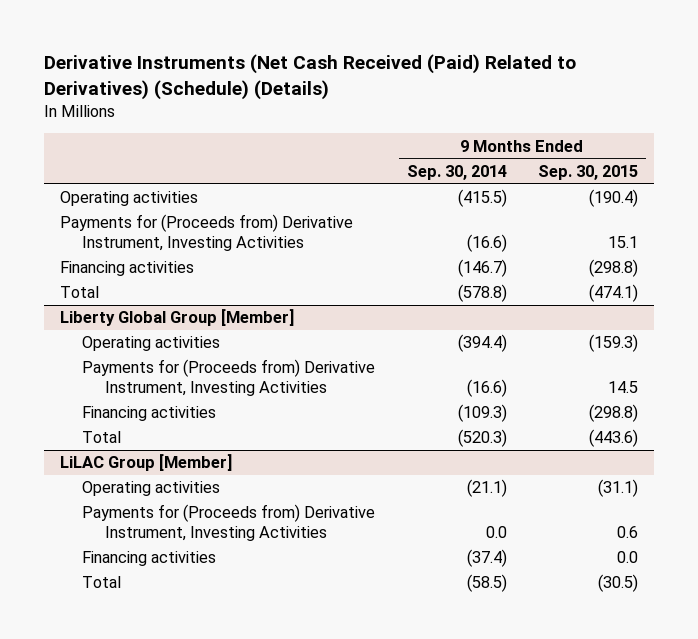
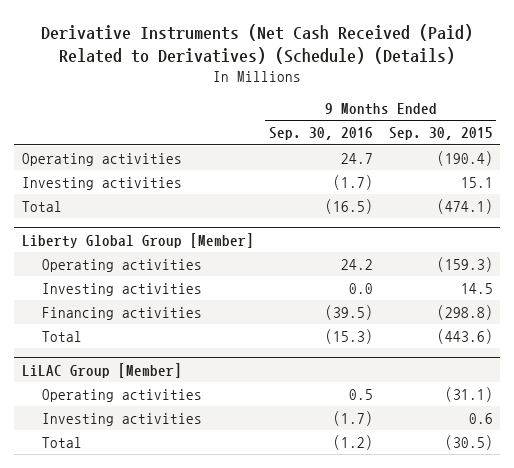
- | 9 Months Ended Sep. 30, 2014 | 9 Months Ended Sep. 30, 2015
+ | 9 Months Ended Sep. 30, 2016 | 9 Months Ended Sep. 30, 2015
- Payments for (Proceeds from) Derivative Instrument, Investing Activities | (16.6) | 15.1
- Financing activities | (146.7) | (298.8)
+ Investing activities | (1.7) | 15.1
@ Liberty Global Group [Member]
- Payments for (Proceeds from) Derivative Instrument, Investing Activities | (16.6) | 14.5
+ Investing activities | 0.0 | 14.5
@ LiLAC Group [Member]
- Payments for (Proceeds from) Derivative Instrument, Investing Activities | 0.0 | 0.6
- Financing activities | (37.4) | 0.0
+ Investing activities | (1.7) | 0.6

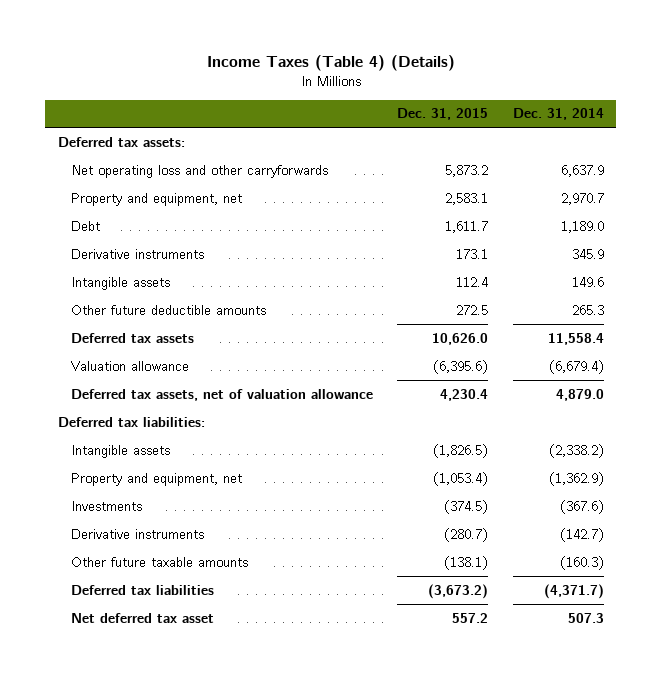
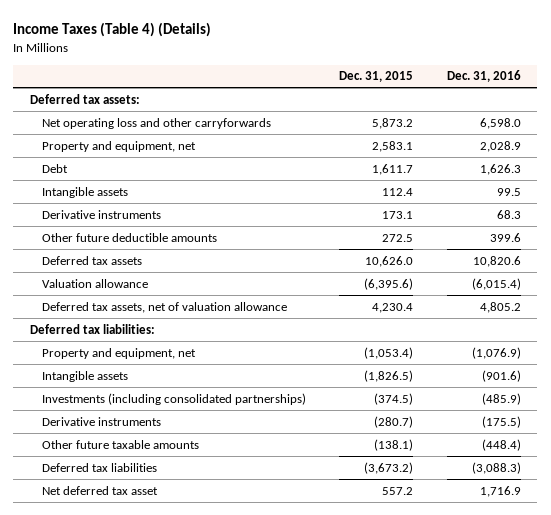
- | Dec. 31, 2015 | Dec. 31, 2014
+ | Dec. 31, 2015 | Dec. 31, 2016
moved down: Derivative instruments | 173.1 | 68.3
- Investments | (374.5) | (367.6)
moved down: Intangible assets | (1,826.5) | (901.6)
+ Investments (including consolidated partnerships) | (374.5) | (485.9)

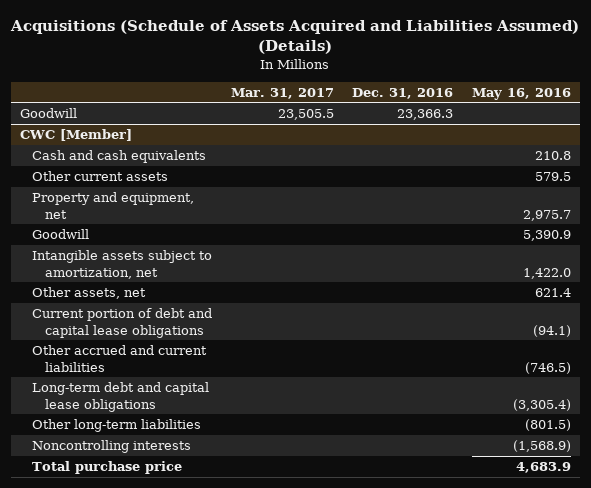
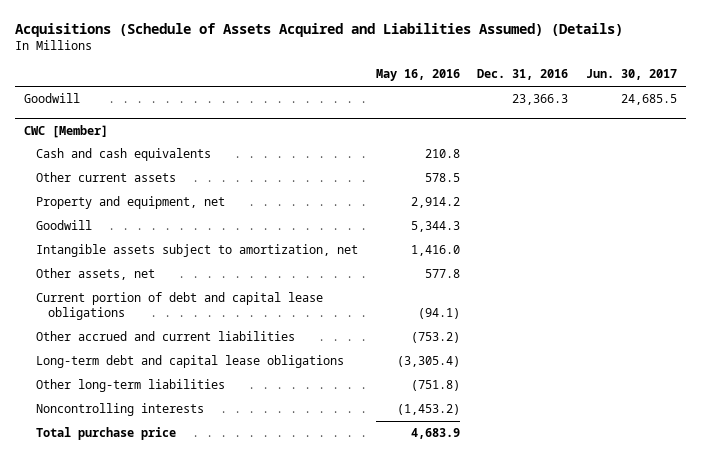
- | Mar. 31, 2017 | Dec. 31, 2016 | May 16, 2016
+ | May 16, 2016 | Dec. 31, 2016 | Jun. 30, 2017
@ CWC [Member]
- Other current assets | | | 579.5
- Property and equipment, net | | | 2,975.7
- Goodwill | | | 5,390.9
- Intangible assets subject to amortization, net | | | 1,422.0
- Other assets, net | | | 621.4
+ Other current assets | 578.5 | |
+ Property and equipment, net | 2,914.2 | |
+ Goodwill | 5,344.3 | |
+ Intangible assets subject to amortization, net | 1,416.0 | |
+ Other assets, net | 577.8 | |
- Other accrued and current liabilities | | | (746.5)
+ Other accrued and current liabilities | (753.2) | |
- Other long-term liabilities | | | (801.5)
- Noncontrolling interests | | | (1,568.9)
+ Other long-term liabilities | (751.8) | |
+ Noncontrolling interests | (1,453.2) | |

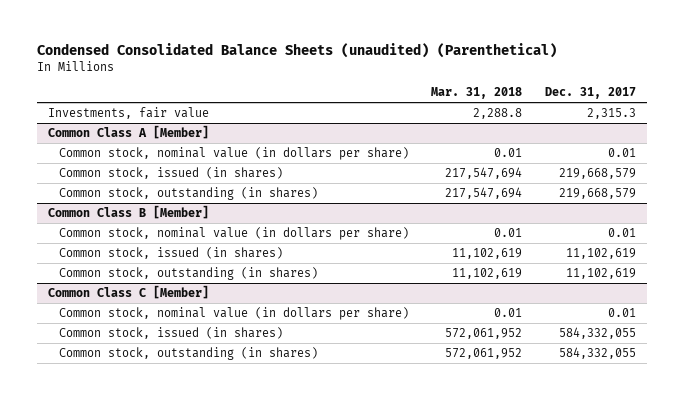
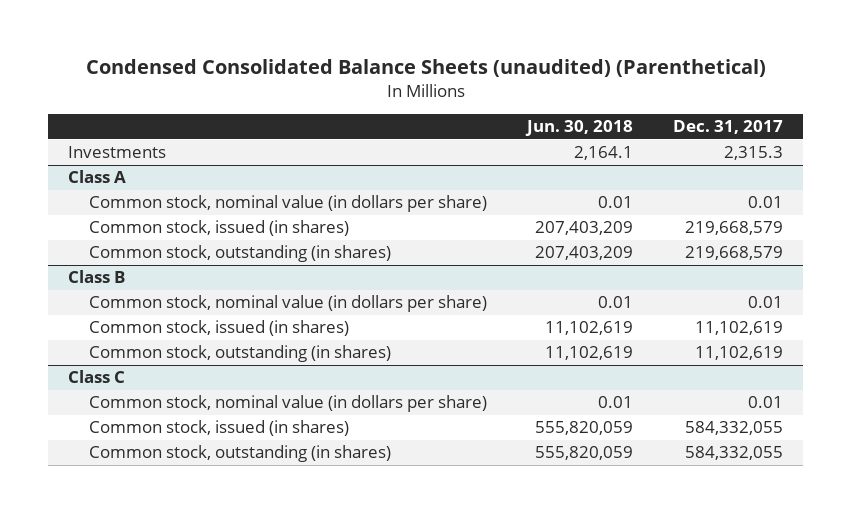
- | Mar. 31, 2018 | Dec. 31, 2017
+ | Jun. 30, 2018 | Dec. 31, 2017
- Investments, fair value | 2,288.8 | 2,315.3
- Common Class A [Member]
+ Investments | 2,164.1 | 2,315.3
+ Class A
- Common Class B [Member]
+ Class B
- Common Class C [Member]
+ Class C

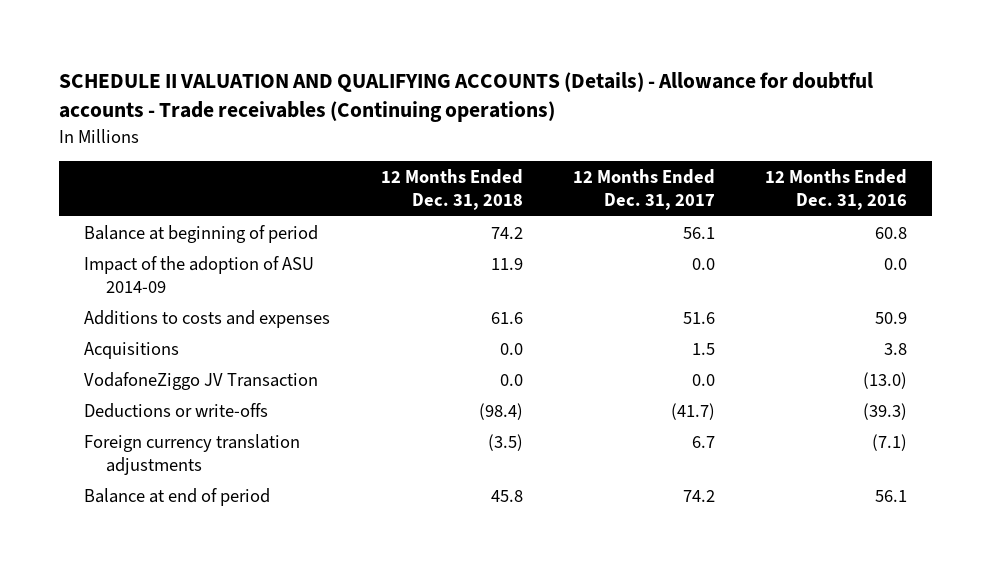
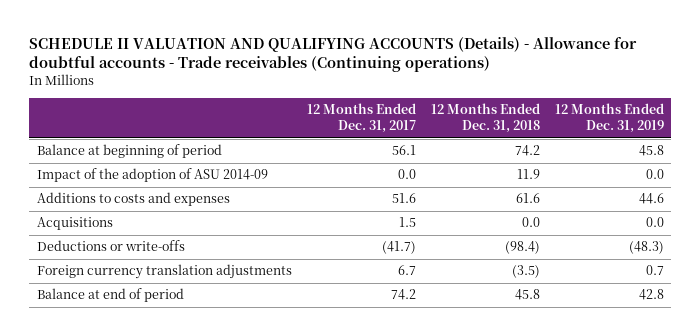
- | 12 Months Ended Dec. 31, 2018 | 12 Months Ended Dec. 31, 2017 | 12 Months Ended Dec. 31, 2016
+ | 12 Months Ended Dec. 31, 2017 | 12 Months Ended Dec. 31, 2018 | 12 Months Ended Dec. 31, 2019
- VodafoneZiggo JV Transaction | 0.0 | 0.0 | (13.0)

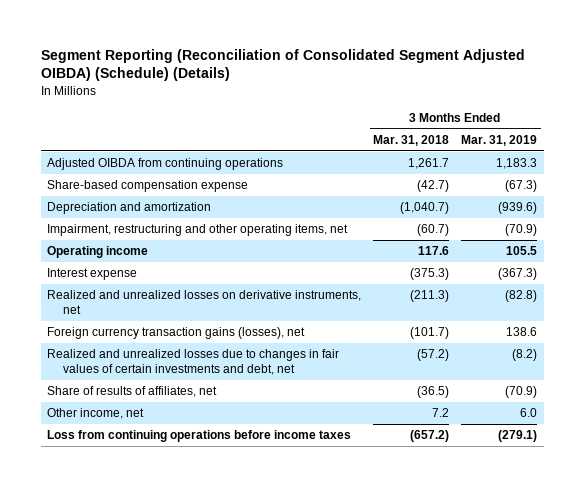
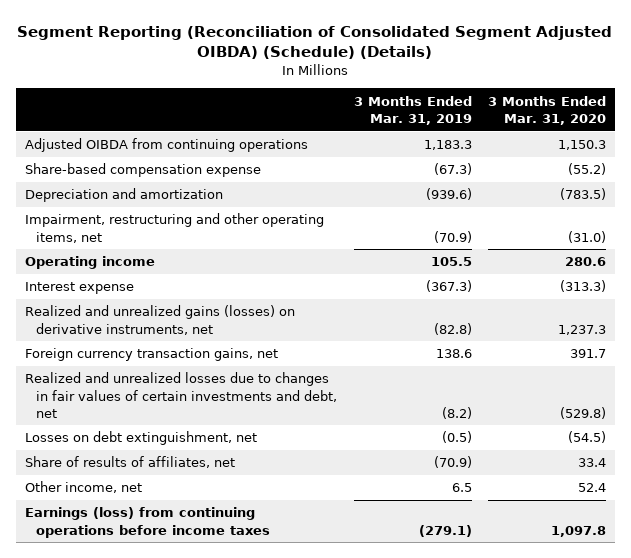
- | 3 Months Ended Mar. 31, 2018 | 3 Months Ended Mar. 31, 2019
+ | 3 Months Ended Mar. 31, 2019 | 3 Months Ended Mar. 31, 2020
- Realized and unrealized losses on derivative instruments, net | (211.3) | (82.8)
- Foreign currency transaction gains (losses), net | (101.7) | 138.6
+ Realized and unrealized gains (losses) on derivative instruments, net | (82.8) | 1,237.3
+ Foreign currency transaction gains, net | 138.6 | 391.7
+ Losses on debt extinguishment, net | (0.5) | (54.5)
- Other income, net | 7.2 | 6.0
- Loss from continuing operations before income taxes | (657.2) | (279.1)
+ Other income, net | 6.5 | 52.4
+ Earnings (loss) from continuing operations before income taxes | (279.1) | 1,097.8

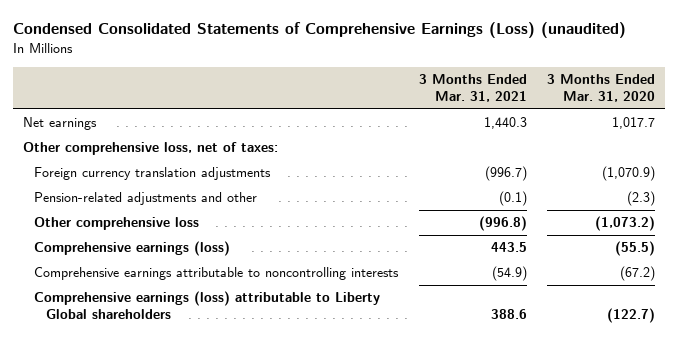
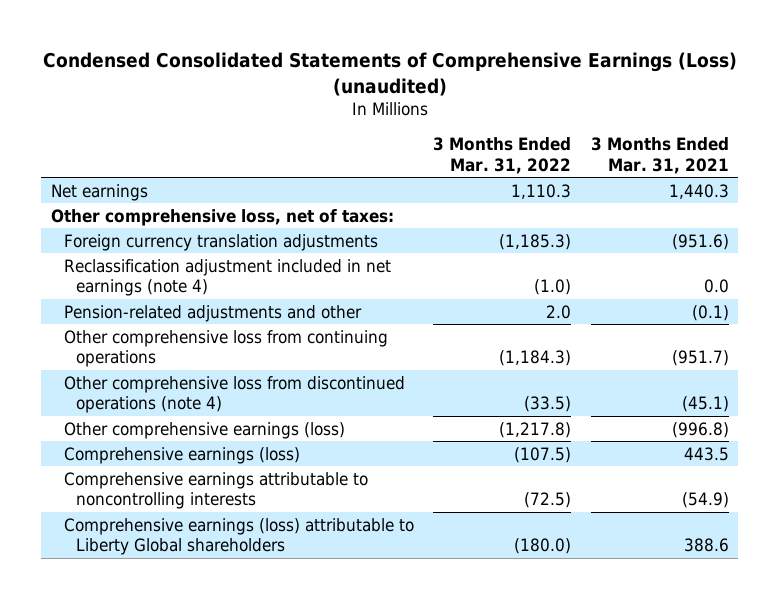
- | 3 Months Ended Mar. 31, 2021 | 3 Months Ended Mar. 31, 2020
+ | 3 Months Ended Mar. 31, 2022 | 3 Months Ended Mar. 31, 2021
- Foreign currency translation adjustments | (996.7) | (1,070.9)
+ Foreign currency translation adjustments | (1,185.3) | (951.6)
+ Reclassification adjustment included in net earnings (note 4) | (1.0) | 0.0
- Other comprehensive loss | (996.8) | (1,073.2)
+ Other comprehensive loss from continuing operations | (1,184.3) | (951.7)
+ Other comprehensive loss from discontinued operations (note 4) | (33.5) | (45.1)
+ Other comprehensive earnings (loss) | (1,217.8) | (996.8)

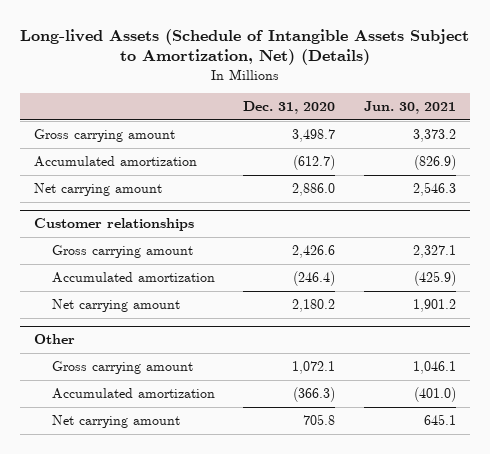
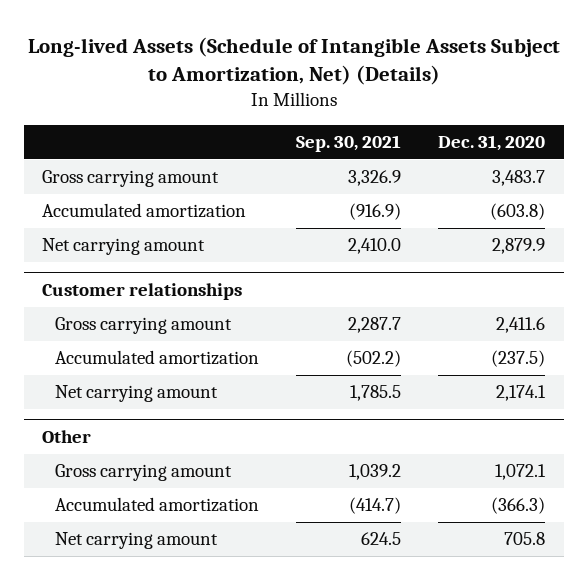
- | Dec. 31, 2020 | Jun. 30, 2021
+ | Sep. 30, 2021 | Dec. 31, 2020
- Gross carrying amount | 3,498.7 | 3,373.2
- Accumulated amortization | (612.7) | (826.9)
- Net carrying amount | 2,886.0 | 2,546.3
+ Gross carrying amount | 3,326.9 | 3,483.7
+ Accumulated amortization | (916.9) | (603.8)
+ Net carrying amount | 2,410.0 | 2,879.9
@ Customer relationships
- Gross carrying amount | 2,426.6 | 2,327.1
- Accumulated amortization | (246.4) | (425.9)
- Net carrying amount | 2,180.2 | 1,901.2
+ Gross carrying amount | 2,287.7 | 2,411.6
+ Accumulated amortization | (502.2) | (237.5)
+ Net carrying amount | 1,785.5 | 2,174.1

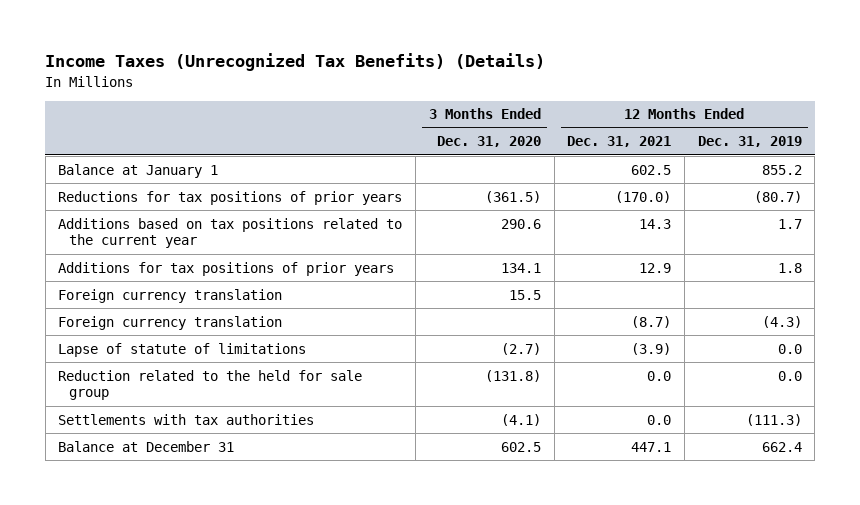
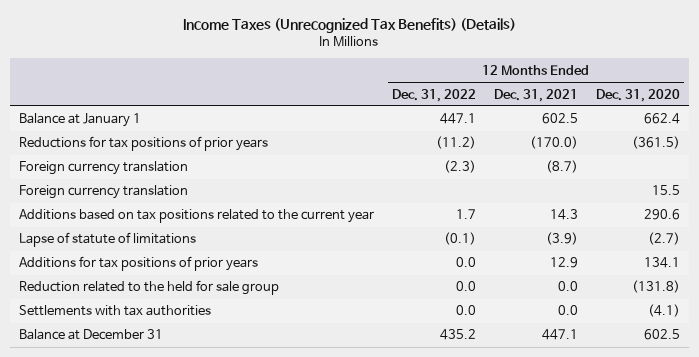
- | 3 Months Ended Dec. 31, 2020 | 12 Months Ended Dec. 31, 2021 | 12 Months Ended Dec. 31, 2019
+ | 12 Months Ended Dec. 31, 2022 | 12 Months Ended Dec. 31, 2021 | 12 Months Ended Dec. 31, 2020
moved down: Foreign currency translation | | | 15.5
moved down: Additions based on tax positions related to the current year | 1.7 | 14.3 | 290.6
moved down: Additions for tax positions of prior years | 0.0 | 12.9 | 134.1

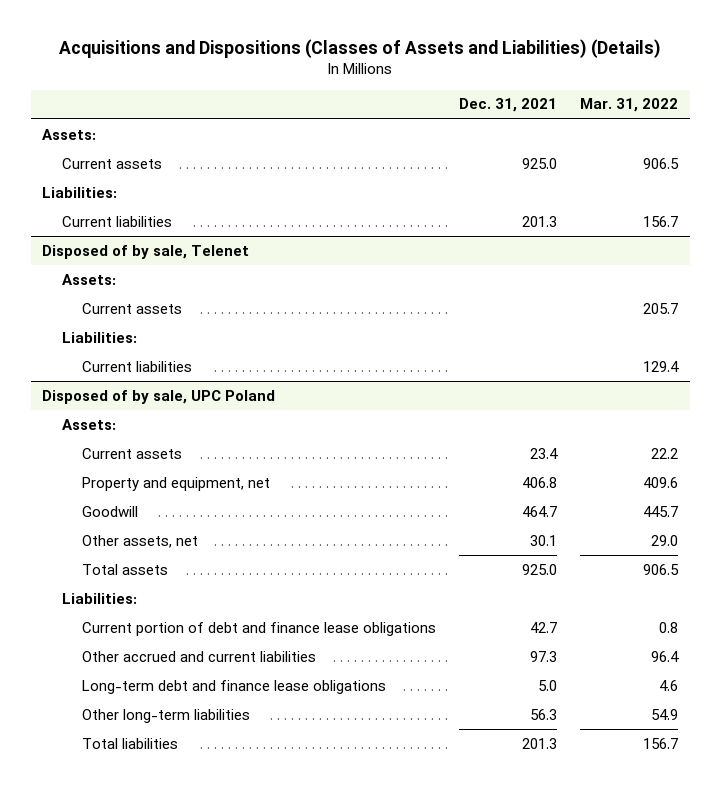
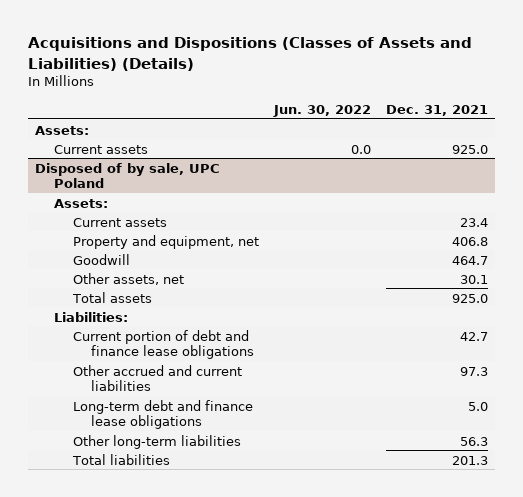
- | Dec. 31, 2021 | Mar. 31, 2022
+ | Jun. 30, 2022 | Dec. 31, 2021
- Liabilities:
- Current liabilities | 201.3 | 156.7
- Disposed of by sale, Telenet
- Assets:
- Current assets | | 205.7
- Liabilities:
- Current liabilities | | 129.4

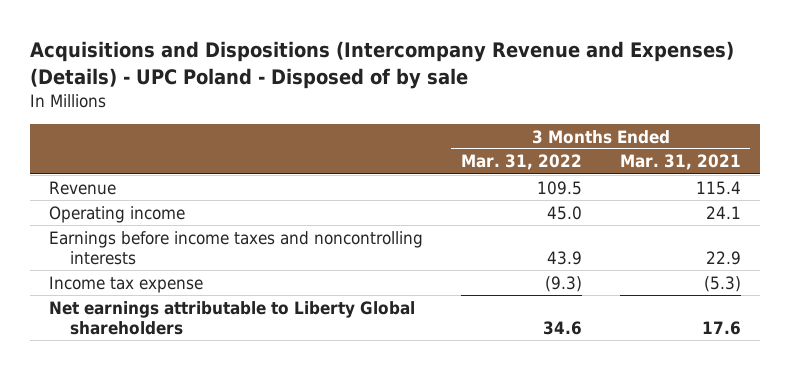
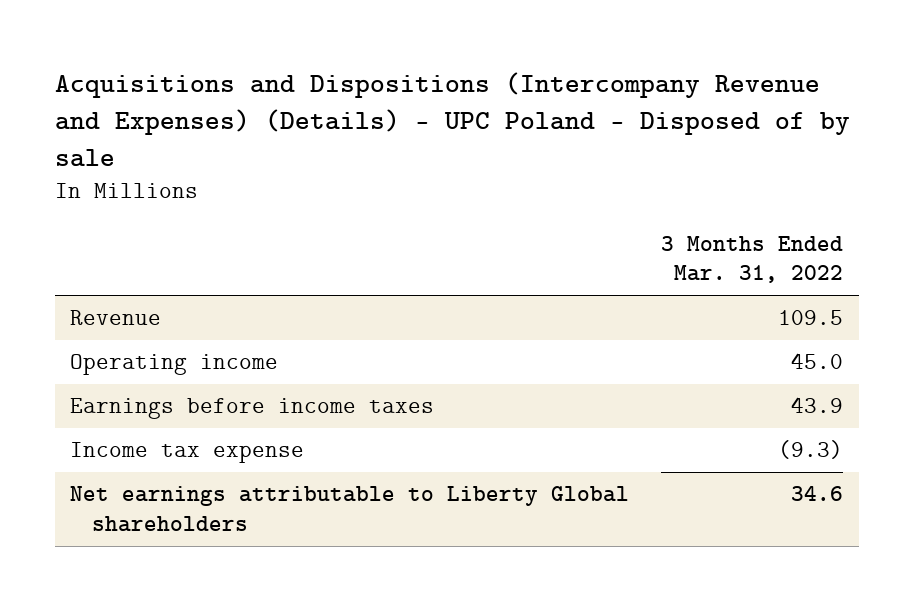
- | 3 Months Ended Mar. 31, 2022 | 3 Months Ended Mar. 31, 2021
+ | 3 Months Ended Mar. 31, 2022
- Earnings before income taxes and noncontrolling interests | 43.9 | 22.9
+ Earnings before income taxes | 43.9

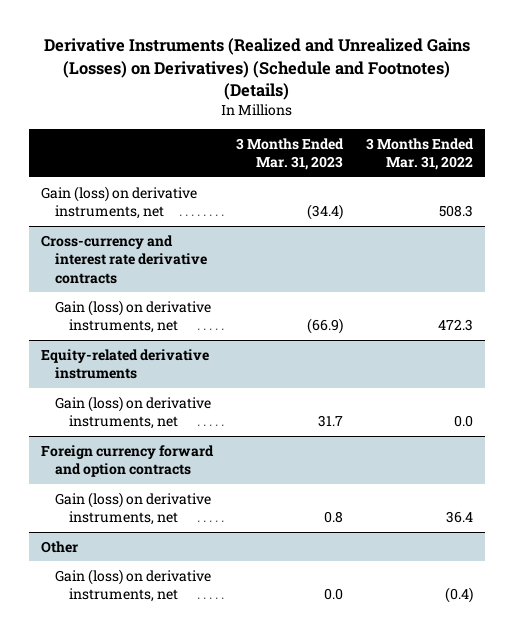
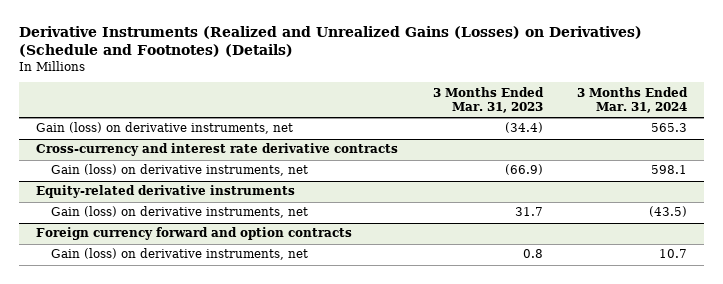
- | 3 Months Ended Mar. 31, 2023 | 3 Months Ended Mar. 31, 2022
+ | 3 Months Ended Mar. 31, 2023 | 3 Months Ended Mar. 31, 2024
- Other
- Gain (loss) on derivative instruments, net | 0.0 | (0.4)

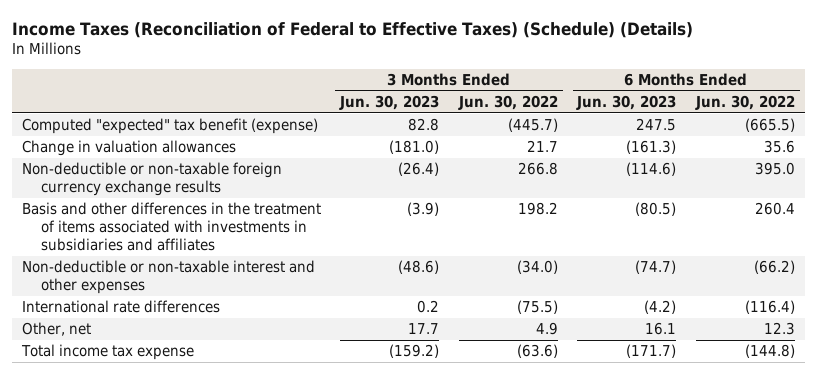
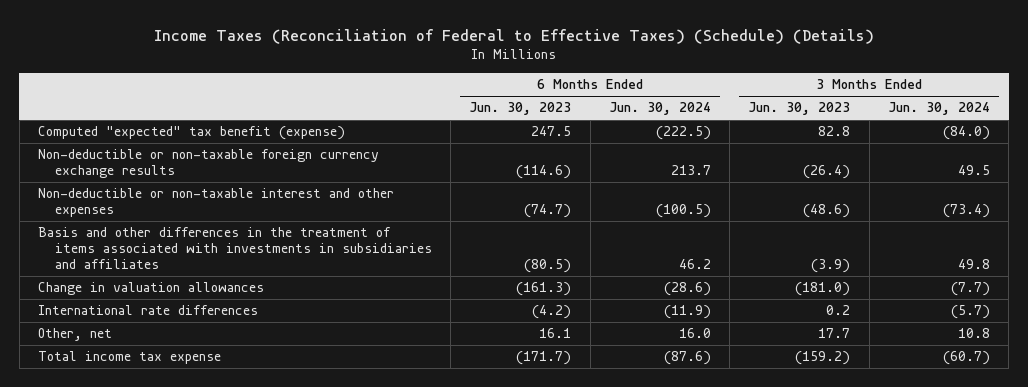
- | 3 Months Ended Jun. 30, 2023 | 3 Months Ended Jun. 30, 2022 | 6 Months Ended Jun. 30, 2023 | 6 Months Ended Jun. 30, 2022
+ | 6 Months Ended Jun. 30, 2023 | 6 Months Ended Jun. 30, 2024 | 3 Months Ended Jun. 30, 2023 | 3 Months Ended Jun. 30, 2024
moved down: Basis and other differences in the treatment of items associated with investments in subsidiaries and affiliates | (80.5) | 46.2 | (3.9) | 49.8
moved down: Change in valuation allowances | (161.3) | (28.6) | (181.0) | (7.7)

